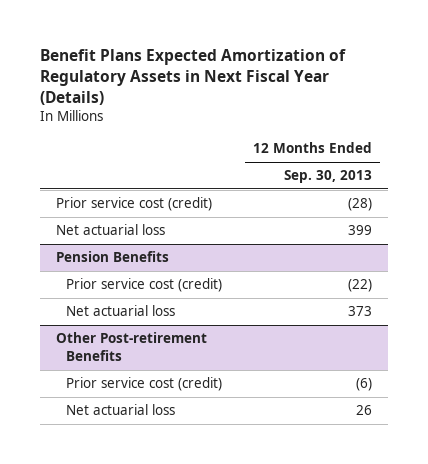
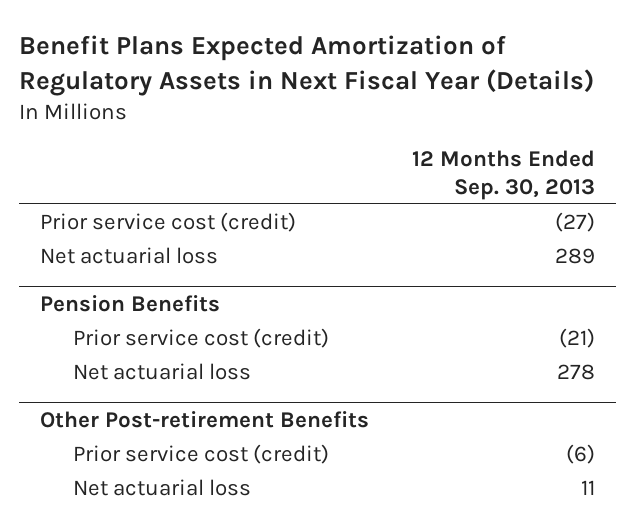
- Prior service cost (credit) | (28)
- Net actuarial loss | 399
+ Prior service cost (credit) | (27)
+ Net actuarial loss | 289
@ Pension Benefits
- Prior service cost (credit) | (22)
- Net actuarial loss | 373
+ Prior service cost (credit) | (21)
+ Net actuarial loss | 278
@ Other Post-retirement Benefits
- Net actuarial loss | 26
+ Net actuarial loss | 11

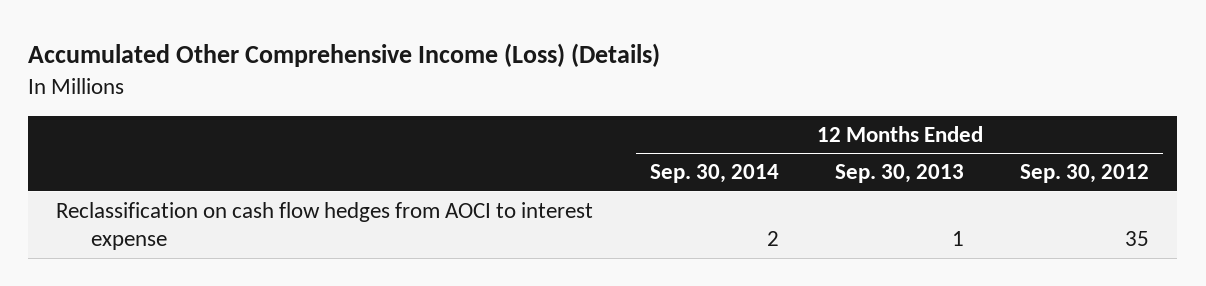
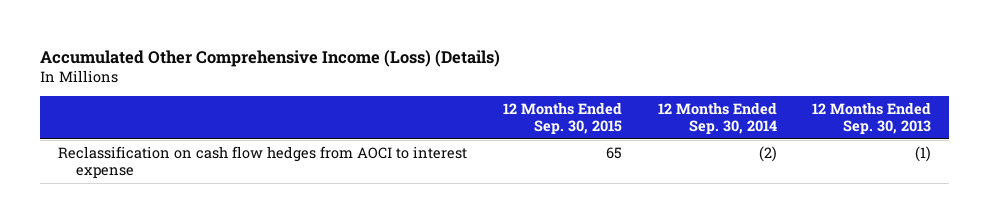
- | 12 Months Ended Sep. 30, 2014 | 12 Months Ended Sep. 30, 2013 | 12 Months Ended Sep. 30, 2012
+ | 12 Months Ended Sep. 30, 2015 | 12 Months Ended Sep. 30, 2014 | 12 Months Ended Sep. 30, 2013
- Reclassification on cash flow hedges from AOCI to interest expense | 2 | 1 | 35
+ Reclassification on cash flow hedges from AOCI to interest expense | 65 | (2) | (1)

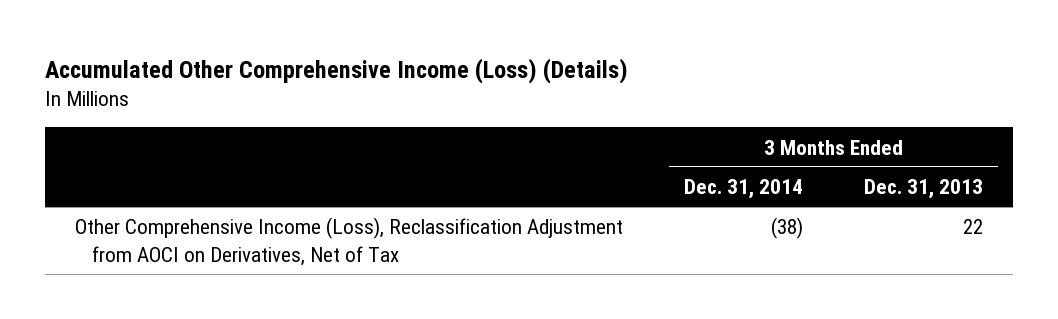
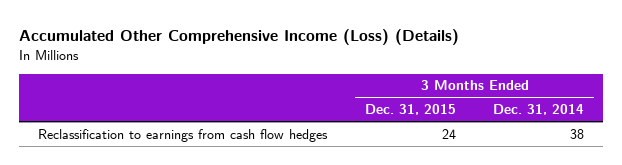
- | 3 Months Ended Dec. 31, 2014 | 3 Months Ended Dec. 31, 2013
+ | 3 Months Ended Dec. 31, 2015 | 3 Months Ended Dec. 31, 2014
- Other Comprehensive Income (Loss), Reclassification Adjustment from AOCI on Derivatives, Net of Tax | (38) | 22
+ Reclassification to earnings from cash flow hedges | 24 | 38

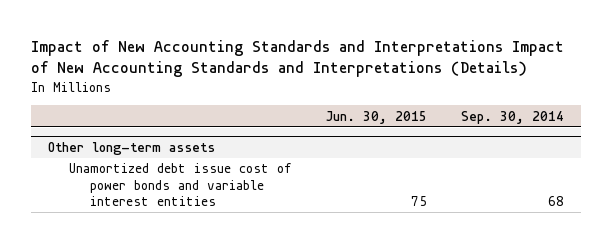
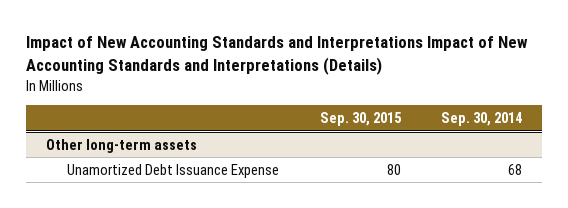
- | Jun. 30, 2015 | Sep. 30, 2014
+ | Sep. 30, 2015 | Sep. 30, 2014
@ Other long-term assets
- Unamortized debt issue cost of power bonds and variable interest entities | 75 | 68
+ Unamortized Debt Issuance Expense | 80 | 68

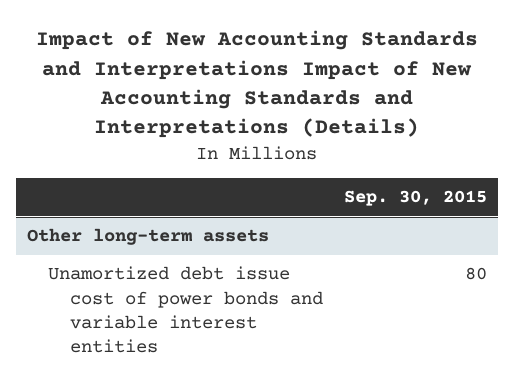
- | Sep. 30, 2015 | Sep. 30, 2014
+ | Sep. 30, 2015
@ Other long-term assets
- Unamortized Debt Issuance Expense | 80 | 68
+ Unamortized debt issue cost of power bonds and variable interest entities | 80

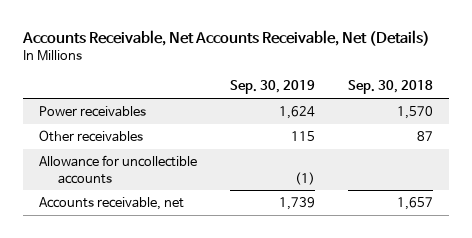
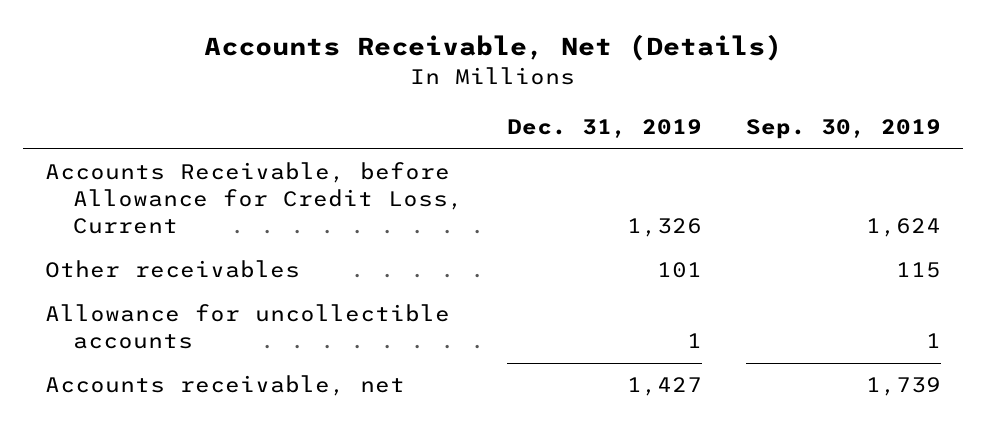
- Accounts Receivable, Net Accounts Receivable, Net (Details)
+ Accounts Receivable, Net (Details)
- | Sep. 30, 2019 | Sep. 30, 2018
+ | Dec. 31, 2019 | Sep. 30, 2019
- Power receivables | 1,624 | 1,570
+ Accounts Receivable, before Allowance for Credit Loss, Current | 1,326 | 1,624
- Allowance for uncollectible accounts | (1) |
+ Allowance for uncollectible accounts | 1 | 1

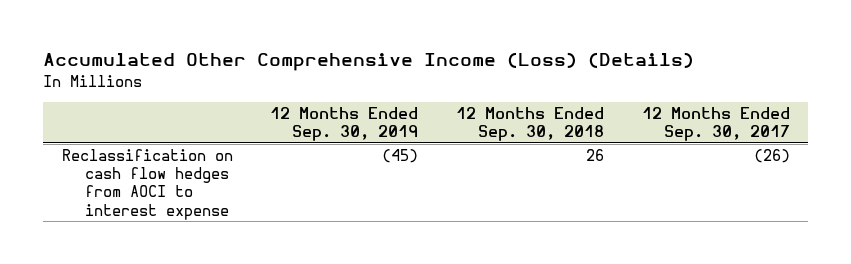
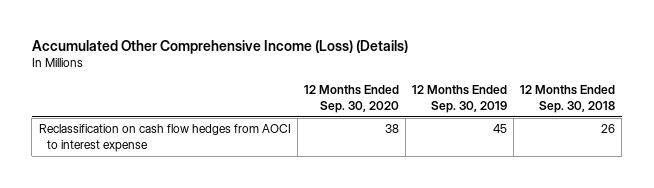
- | 12 Months Ended Sep. 30, 2019 | 12 Months Ended Sep. 30, 2018 | 12 Months Ended Sep. 30, 2017
+ | 12 Months Ended Sep. 30, 2020 | 12 Months Ended Sep. 30, 2019 | 12 Months Ended Sep. 30, 2018
- Reclassification on cash flow hedges from AOCI to interest expense | (45) | 26 | (26)
+ Reclassification on cash flow hedges from AOCI to interest expense | 38 | 45 | 26

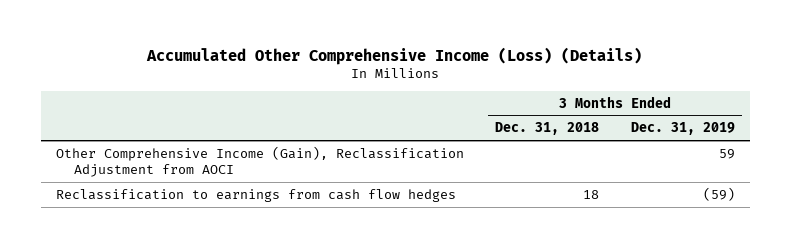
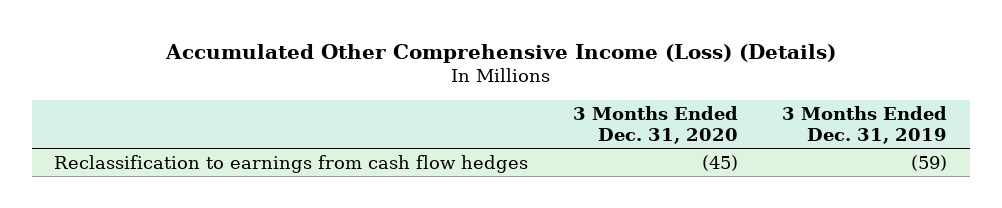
- | 3 Months Ended Dec. 31, 2018 | 3 Months Ended Dec. 31, 2019
+ | 3 Months Ended Dec. 31, 2020 | 3 Months Ended Dec. 31, 2019
- Other Comprehensive Income (Gain), Reclassification Adjustment from AOCI | | 59

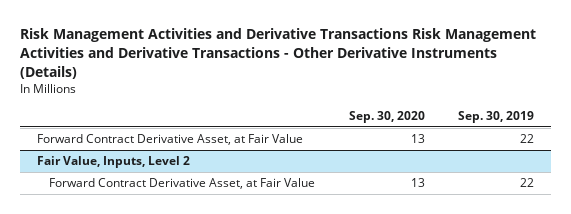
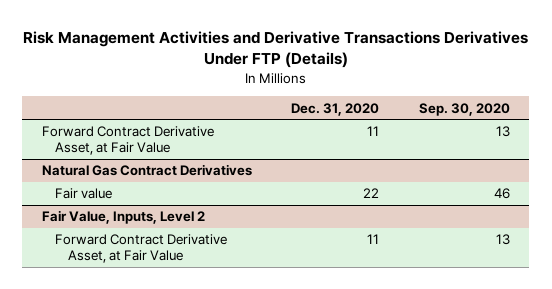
- Risk Management Activities and Derivative Transactions Risk Management Activities and Derivative Transactions - Other Derivative Instruments (Details)
+ Risk Management Activities and Derivative Transactions Derivatives Under FTP (Details)
- | Sep. 30, 2020 | Sep. 30, 2019
+ | Dec. 31, 2020 | Sep. 30, 2020
+ Natural Gas Contract Derivatives
+ Fair value | 22 | 46

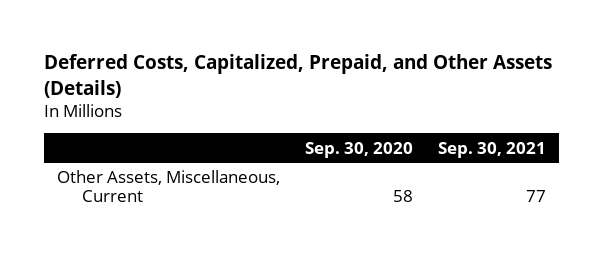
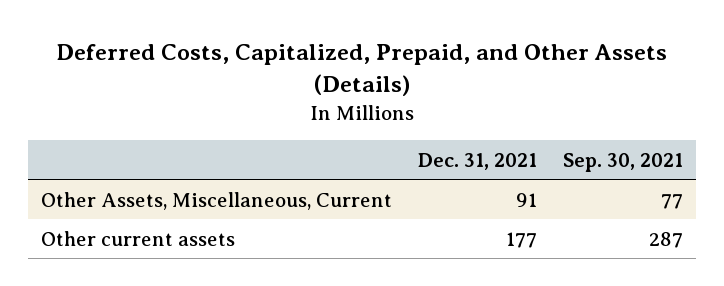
- | Sep. 30, 2020 | Sep. 30, 2021
+ | Dec. 31, 2021 | Sep. 30, 2021
+ Other current assets | 177 | 287

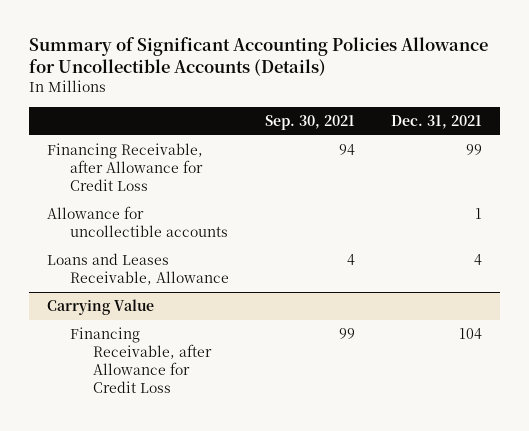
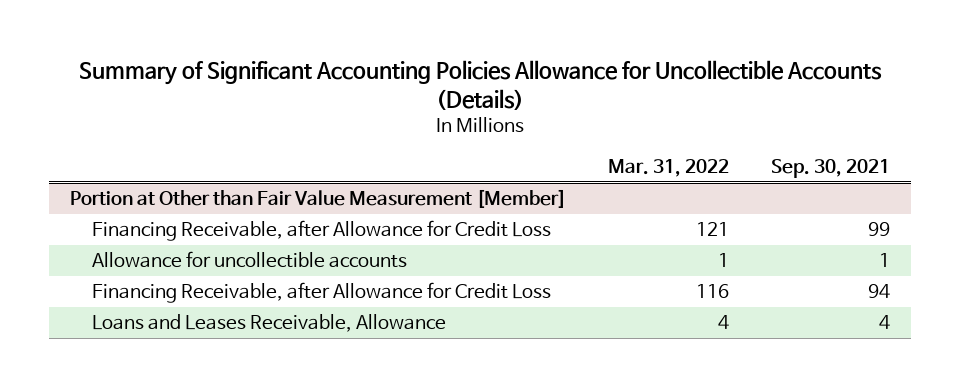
- | Sep. 30, 2021 | Dec. 31, 2021
+ | Mar. 31, 2022 | Sep. 30, 2021
+ Portion at Other than Fair Value Measurement [Member]
+ Financing Receivable, after Allowance for Credit Loss | 121 | 99
+ Allowance for uncollectible accounts | 1 | 1
- Allowance for uncollectible accounts | | 1
- Carrying Value
- Financing Receivable, after Allowance for Credit Loss | 99 | 104

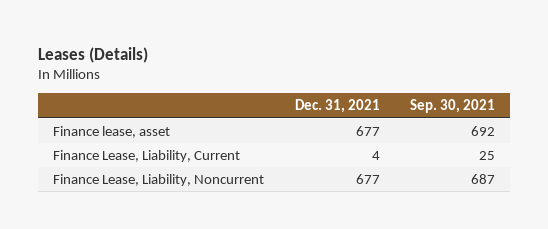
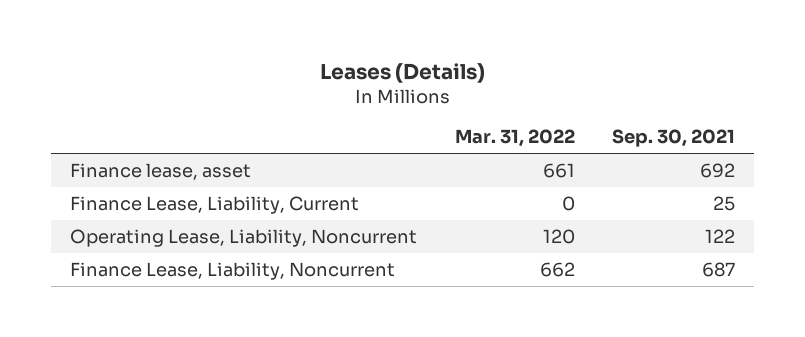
- | Dec. 31, 2021 | Sep. 30, 2021
+ | Mar. 31, 2022 | Sep. 30, 2021
+ Operating Lease, Liability, Noncurrent | 120 | 122

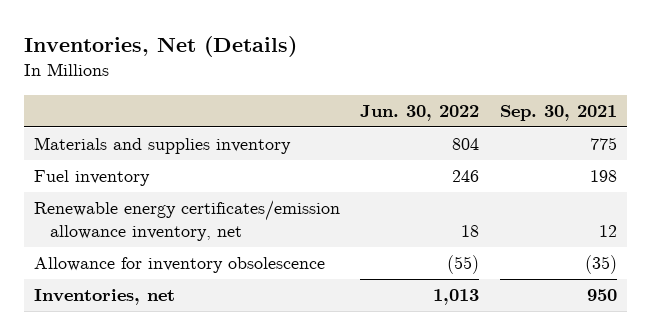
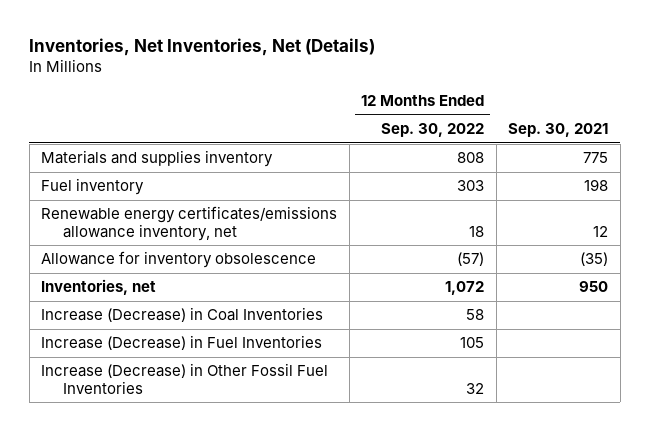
- Inventories, Net (Details)
+ Inventories, Net Inventories, Net (Details)
- | Jun. 30, 2022 | Sep. 30, 2021
+ | 12 Months Ended Sep. 30, 2022 | Sep. 30, 2021
- Renewable energy certificates/emission allowance inventory, net | 18 | 12
+ Renewable energy certificates/emissions allowance inventory, net | 18 | 12
+ Increase (Decrease) in Coal Inventories | 58 |
+ Increase (Decrease) in Fuel Inventories | 105 |
+ Increase (Decrease) in Other Fossil Fuel Inventories | 32 |

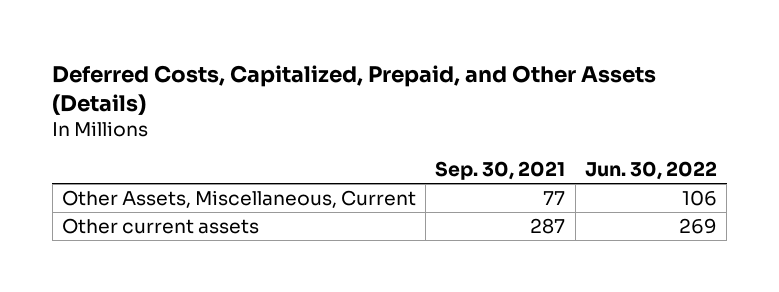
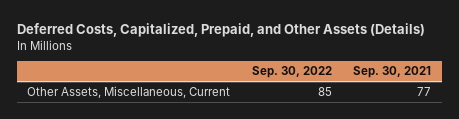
- | Sep. 30, 2021 | Jun. 30, 2022
+ | Sep. 30, 2022 | Sep. 30, 2021
- Other current assets | 287 | 269

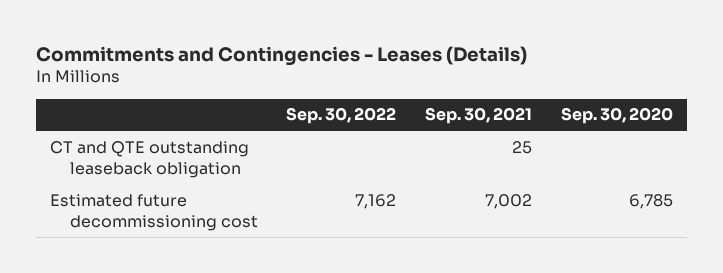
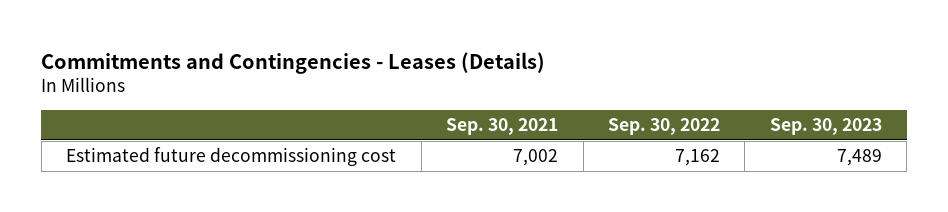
- | Sep. 30, 2022 | Sep. 30, 2021 | Sep. 30, 2020
+ | Sep. 30, 2021 | Sep. 30, 2022 | Sep. 30, 2023
- CT and QTE outstanding leaseback obligation | | 25 |

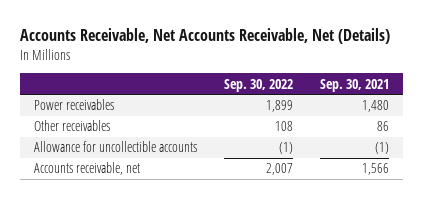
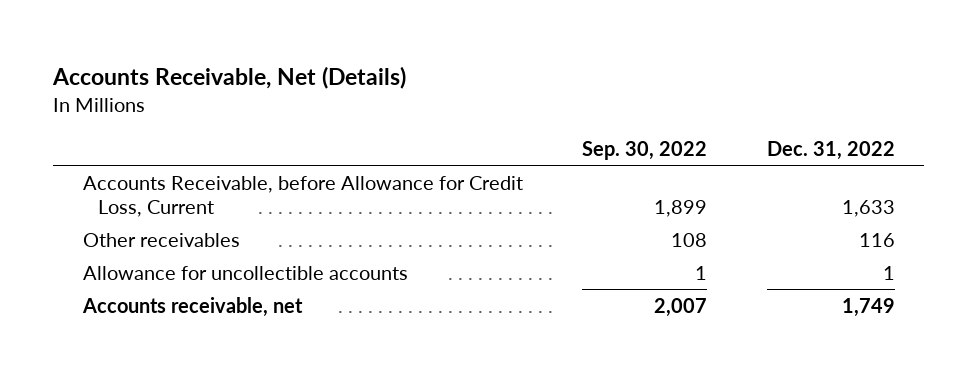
- Accounts Receivable, Net Accounts Receivable, Net (Details)
+ Accounts Receivable, Net (Details)
- | Sep. 30, 2022 | Sep. 30, 2021
+ | Sep. 30, 2022 | Dec. 31, 2022
- Power receivables | 1,899 | 1,480
+ Accounts Receivable, before Allowance for Credit Loss, Current | 1,899 | 1,633
- Allowance for uncollectible accounts | (1) | (1)
+ Allowance for uncollectible accounts | 1 | 1

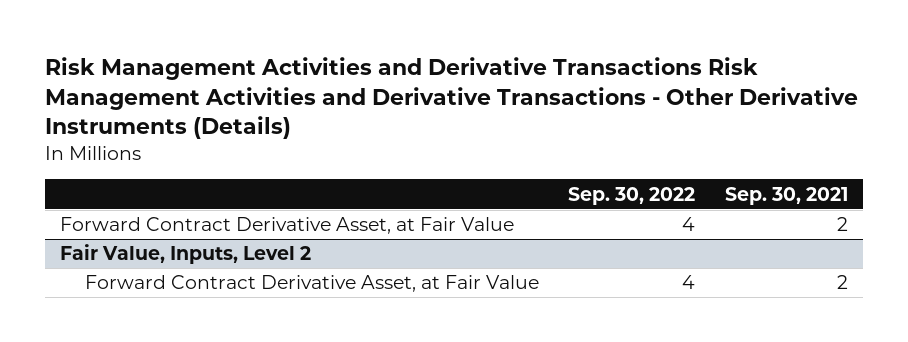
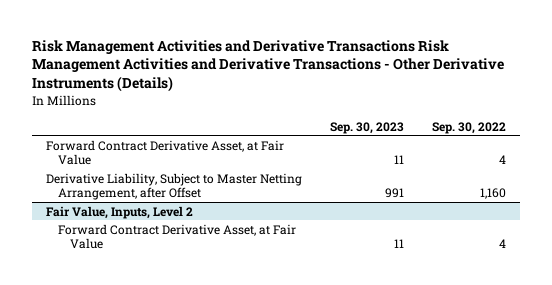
- | Sep. 30, 2022 | Sep. 30, 2021
+ | Sep. 30, 2023 | Sep. 30, 2022
+ Derivative Liability, Subject to Master Netting Arrangement, after Offset | 991 | 1,160

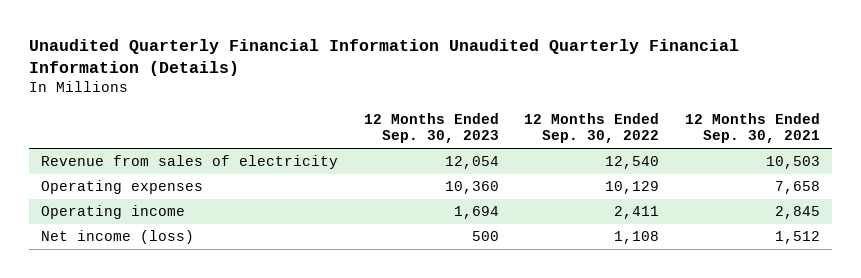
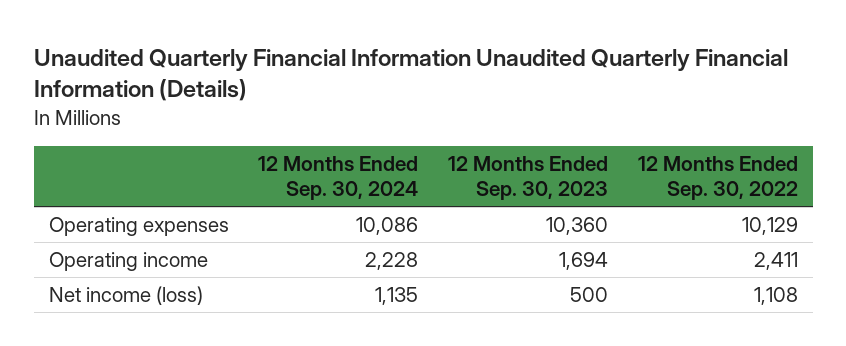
- | 12 Months Ended Sep. 30, 2023 | 12 Months Ended Sep. 30, 2022 | 12 Months Ended Sep. 30, 2021
+ | 12 Months Ended Sep. 30, 2024 | 12 Months Ended Sep. 30, 2023 | 12 Months Ended Sep. 30, 2022
- Revenue from sales of electricity | 12,054 | 12,540 | 10,503

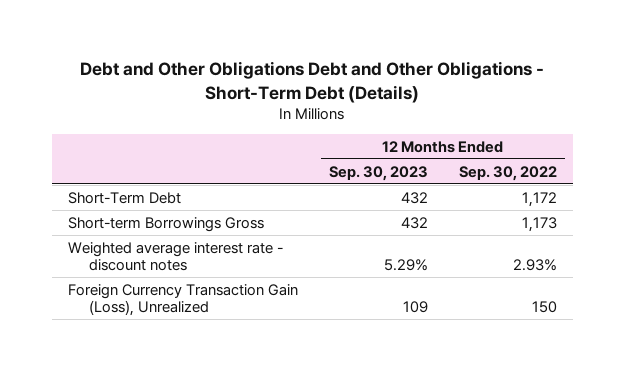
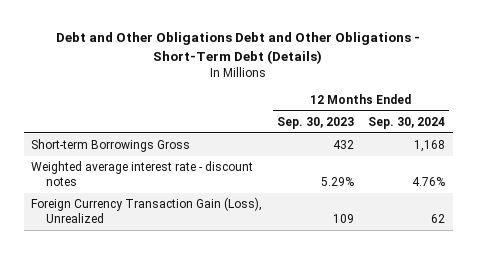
- | 12 Months Ended Sep. 30, 2023 | 12 Months Ended Sep. 30, 2022
+ | 12 Months Ended Sep. 30, 2023 | 12 Months Ended Sep. 30, 2024
- Short-Term Debt | 432 | 1,172

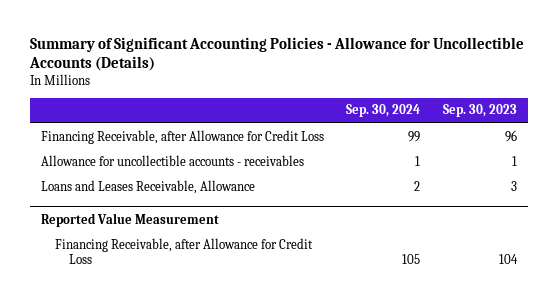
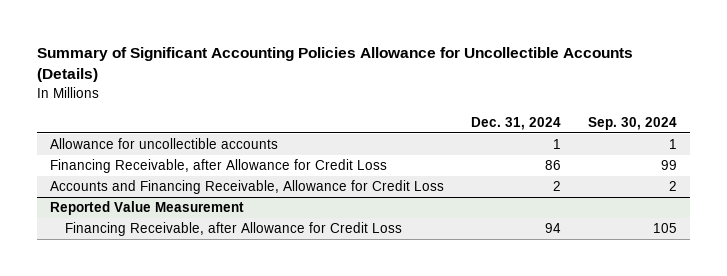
- Summary of Significant Accounting Policies - Allowance for Uncollectible Accounts (Details)
+ Summary of Significant Accounting Policies Allowance for Uncollectible Accounts (Details)
- | Sep. 30, 2024 | Sep. 30, 2023
+ | Dec. 31, 2024 | Sep. 30, 2024
+ Allowance for uncollectible accounts | 1 | 1
- Allowance for uncollectible accounts - receivables | 1 | 1
- Loans and Leases Receivable, Allowance | 2 | 3
+ Accounts and Financing Receivable, Allowance for Credit Loss | 2 | 2

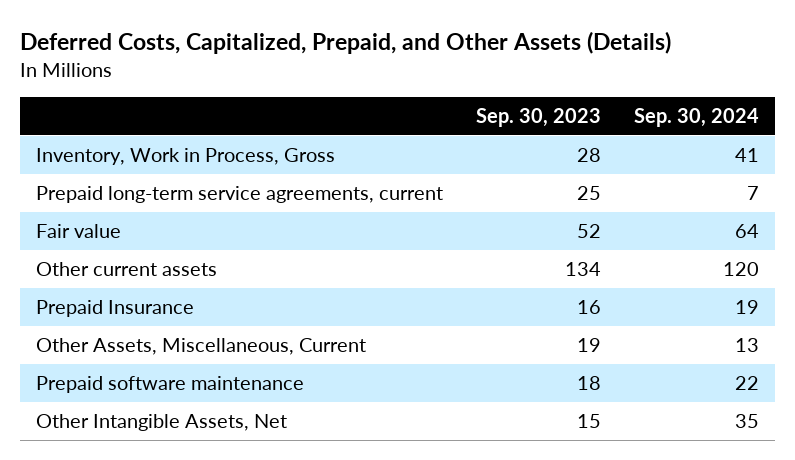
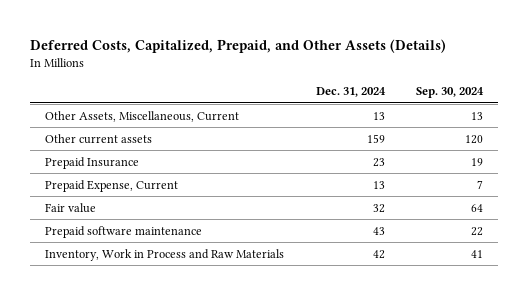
- | Sep. 30, 2023 | Sep. 30, 2024
+ | Dec. 31, 2024 | Sep. 30, 2024
- Inventory, Work in Process, Gross | 28 | 41
- Prepaid long-term service agreements, current | 25 | 7
moved up: Other Assets, Miscellaneous, Current | 13 | 13
+ Prepaid Expense, Current | 13 | 7
moved down: Fair value | 32 | 64
- Other Intangible Assets, Net | 15 | 35
+ Inventory, Work in Process and Raw Materials | 42 | 41

